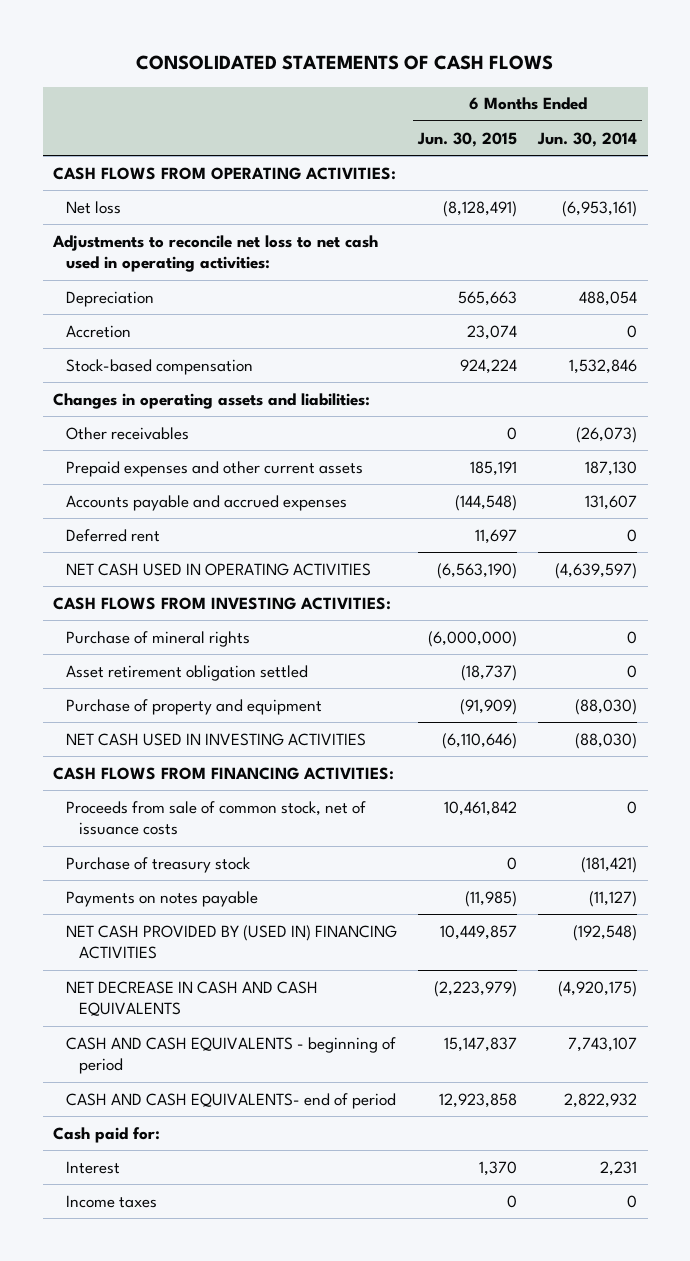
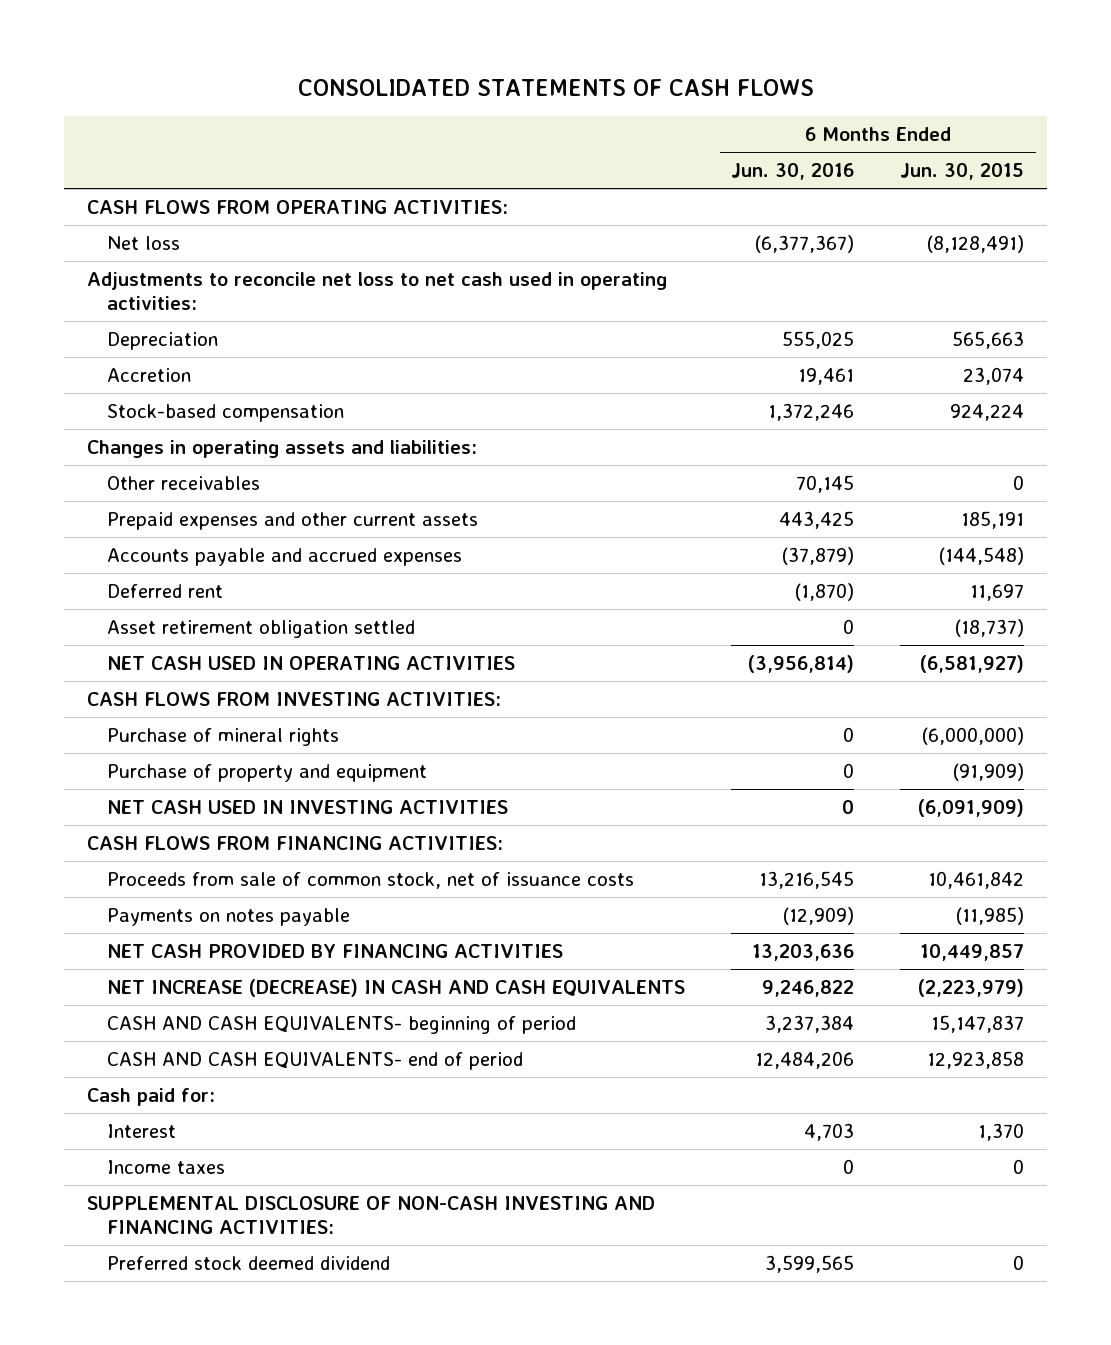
- | 6 Months Ended Jun. 30, 2015 | 6 Months Ended Jun. 30, 2014
+ | 6 Months Ended Jun. 30, 2016 | 6 Months Ended Jun. 30, 2015
- NET CASH USED IN OPERATING ACTIVITIES | (6,563,190) | (4,639,597)
moved up: Asset retirement obligation settled | 0 | (18,737)
+ NET CASH USED IN OPERATING ACTIVITIES | (3,956,814) | (6,581,927)
- NET CASH USED IN INVESTING ACTIVITIES | (6,110,646) | (88,030)
+ NET CASH USED IN INVESTING ACTIVITIES | 0 | (6,091,909)
- Purchase of treasury stock | 0 | (181,421)
- NET CASH PROVIDED BY (USED IN) FINANCING ACTIVITIES | 10,449,857 | (192,548)
- NET DECREASE IN CASH AND CASH EQUIVALENTS | (2,223,979) | (4,920,175)
- CASH AND CASH EQUIVALENTS - beginning of period | 15,147,837 | 7,743,107
+ NET CASH PROVIDED BY FINANCING ACTIVITIES | 13,203,636 | 10,449,857
+ NET INCREASE (DECREASE) IN CASH AND CASH EQUIVALENTS | 9,246,822 | (2,223,979)
+ CASH AND CASH EQUIVALENTS- beginning of period | 3,237,384 | 15,147,837
+ SUPPLEMENTAL DISCLOSURE OF NON-CASH INVESTING AND FINANCING ACTIVITIES:
+ Preferred stock deemed dividend | 3,599,565 | 0

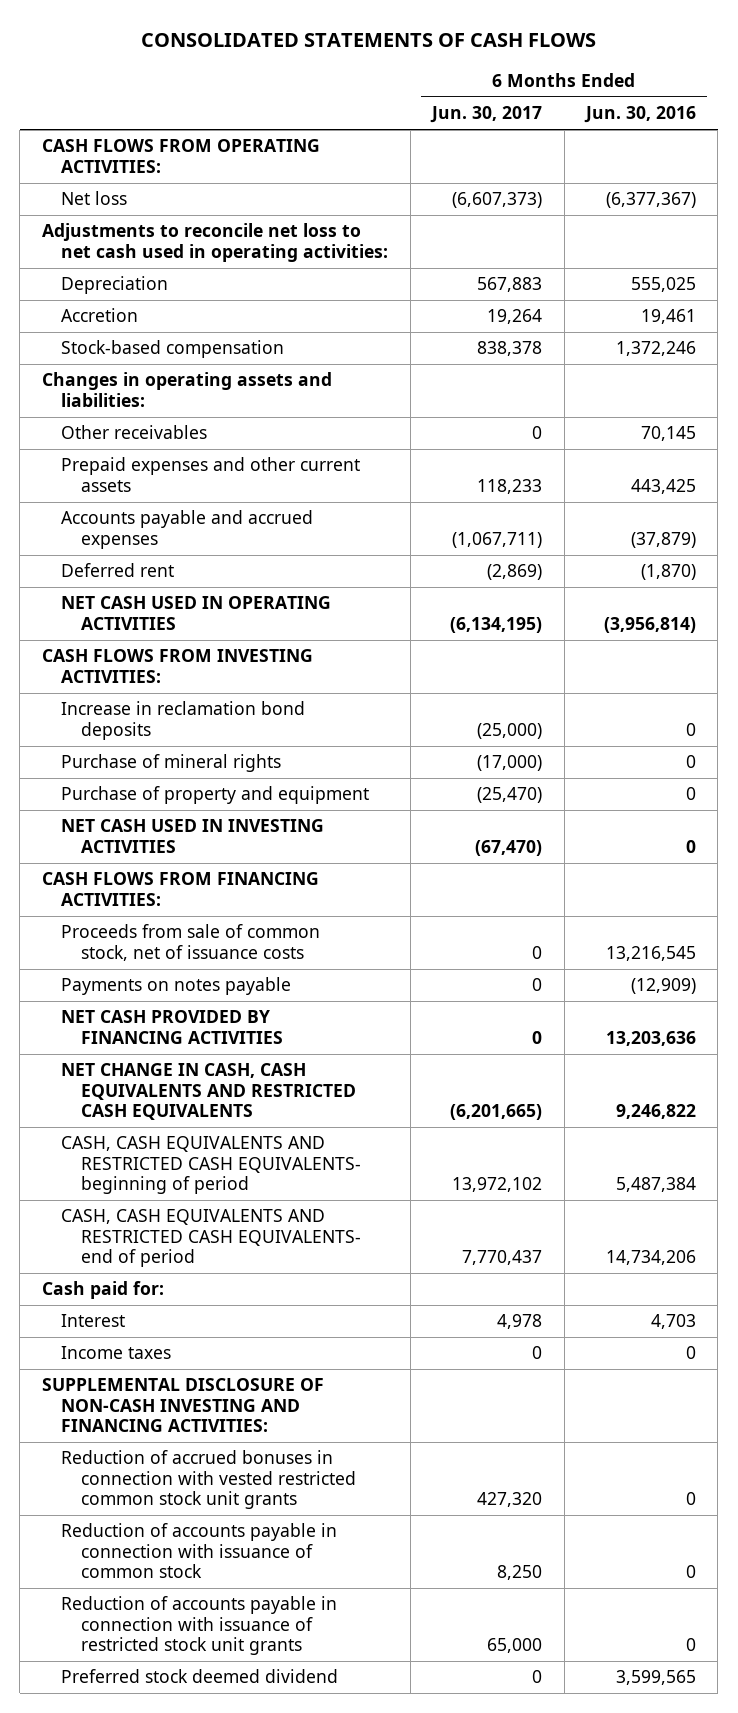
- | 6 Months Ended Jun. 30, 2016 | 6 Months Ended Jun. 30, 2015
+ | 6 Months Ended Jun. 30, 2017 | 6 Months Ended Jun. 30, 2016
- Asset retirement obligation settled | 0 | (18,737)
+ Increase in reclamation bond deposits | (25,000) | 0
- NET INCREASE (DECREASE) IN CASH AND CASH EQUIVALENTS | 9,246,822 | (2,223,979)
- CASH AND CASH EQUIVALENTS- beginning of period | 3,237,384 | 15,147,837
- CASH AND CASH EQUIVALENTS- end of period | 12,484,206 | 12,923,858
+ NET CHANGE IN CASH, CASH EQUIVALENTS AND RESTRICTED CASH EQUIVALENTS | (6,201,665) | 9,246,822
+ CASH, CASH EQUIVALENTS AND RESTRICTED CASH EQUIVALENTS- beginning of period | 13,972,102 | 5,487,384
+ CASH, CASH EQUIVALENTS AND RESTRICTED CASH EQUIVALENTS- end of period | 7,770,437 | 14,734,206
+ Reduction of accrued bonuses in connection with vested restricted common stock unit grants | 427,320 | 0
+ Reduction of accounts payable in connection with issuance of common stock | 8,250 | 0
+ Reduction of accounts payable in connection with issuance of restricted stock unit grants | 65,000 | 0

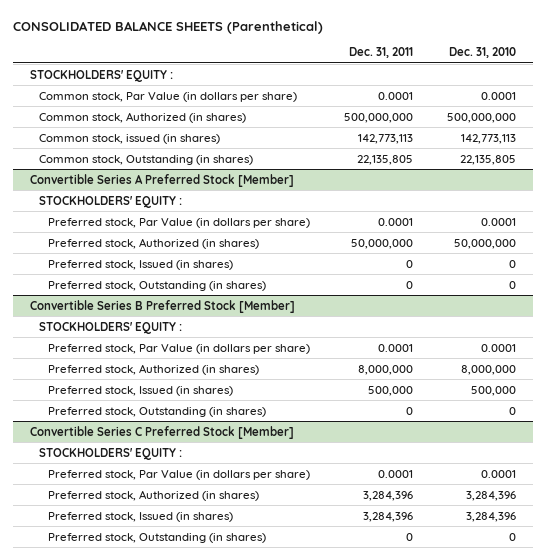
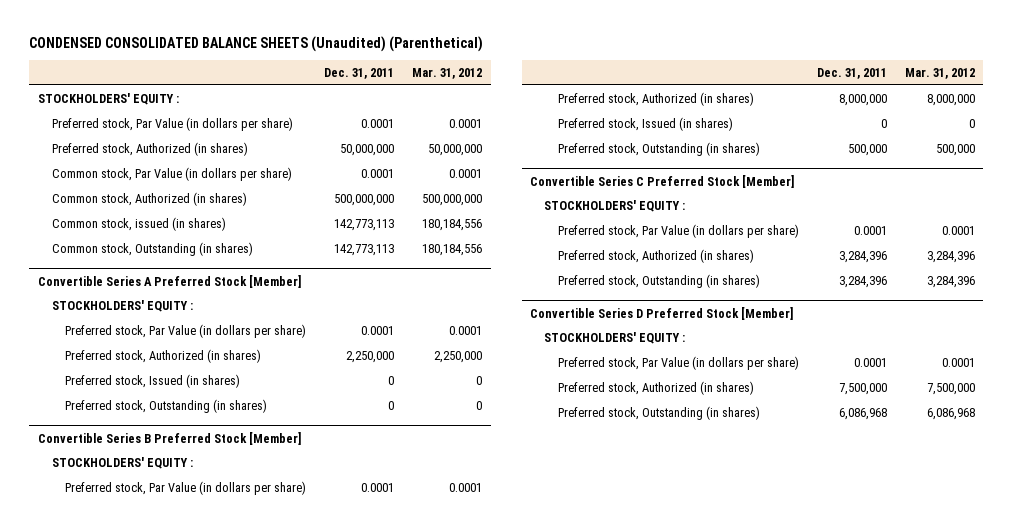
- CONSOLIDATED BALANCE SHEETS (Parenthetical)
+ CONDENSED CONSOLIDATED BALANCE SHEETS (Unaudited) (Parenthetical)
- | Dec. 31, 2011 | Dec. 31, 2010
+ | Dec. 31, 2011 | Mar. 31, 2012
+ Preferred stock, Par Value (in dollars per share) | 0.0001 | 0.0001
+ Preferred stock, Authorized (in shares) | 50,000,000 | 50,000,000
- Common stock, Outstanding (in shares) | 22,135,805 | 22,135,805
+ Common stock, Outstanding (in shares) | 142,773,113 | 180,184,556
@ Convertible Series A Preferred Stock [Member]
- Preferred stock, Authorized (in shares) | 50,000,000 | 50,000,000
+ Preferred stock, Authorized (in shares) | 2,250,000 | 2,250,000
@ Convertible Series B Preferred Stock [Member]
- Preferred stock, Issued (in shares) | 500,000 | 500,000
- Preferred stock, Outstanding (in shares) | 0 | 0
+ Preferred stock, Issued (in shares) | 0 | 0
+ Preferred stock, Outstanding (in shares) | 500,000 | 500,000
@ Convertible Series C Preferred Stock [Member]
- Preferred stock, Issued (in shares) | 3,284,396 | 3,284,396
- Preferred stock, Outstanding (in shares) | 0 | 0
+ Preferred stock, Outstanding (in shares) | 3,284,396 | 3,284,396
+ Convertible Series D Preferred Stock [Member]
+ STOCKHOLDERS' EQUITY :
+ Preferred stock, Par Value (in dollars per share) | 0.0001 | 0.0001
+ Preferred stock, Authorized (in shares) | 7,500,000 | 7,500,000
+ Preferred stock, Outstanding (in shares) | 6,086,968 | 6,086,968

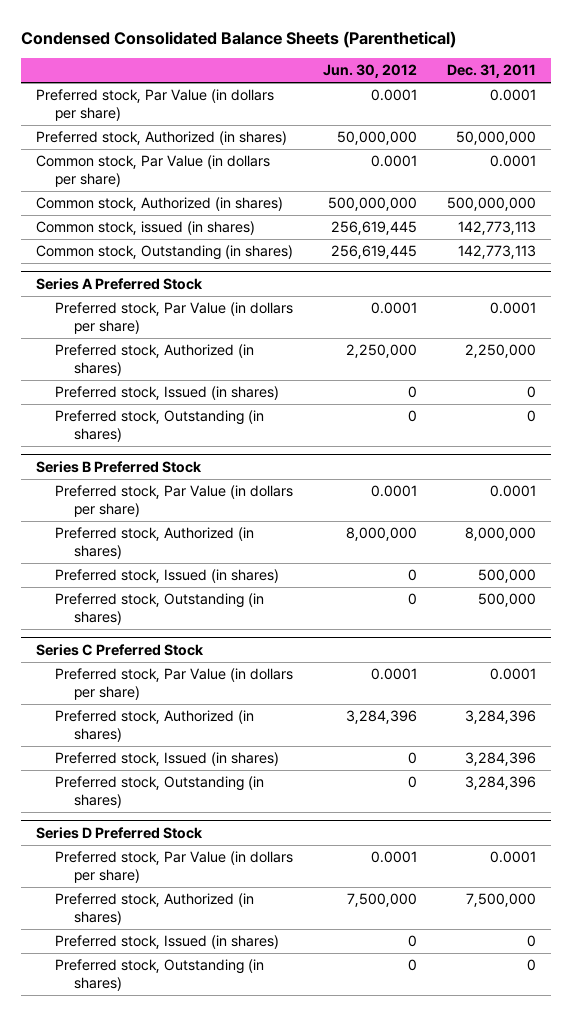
- CONDENSED CONSOLIDATED BALANCE SHEETS (Unaudited) (Parenthetical)
+ Condensed Consolidated Balance Sheets (Parenthetical)
- | Dec. 31, 2011 | Mar. 31, 2012
+ | Jun. 30, 2012 | Dec. 31, 2011
- STOCKHOLDERS' EQUITY :
- Convertible Series A Preferred Stock [Member]
- STOCKHOLDERS' EQUITY :
+ Series A Preferred Stock
- Convertible Series B Preferred Stock [Member]
- STOCKHOLDERS' EQUITY :
+ Series B Preferred Stock
- Preferred stock, Issued (in shares) | 0 | 0
+ Preferred stock, Issued (in shares) | 0 | 500,000
- Convertible Series C Preferred Stock [Member]
- STOCKHOLDERS' EQUITY :
+ Series C Preferred Stock
+ Preferred stock, Issued (in shares) | 0 | 3,284,396
- Convertible Series D Preferred Stock [Member]
- STOCKHOLDERS' EQUITY :
+ Series D Preferred Stock
- Preferred stock, Outstanding (in shares) | 6,086,968 | 6,086,968
+ Preferred stock, Issued (in shares) | 0 | 0
+ Preferred stock, Outstanding (in shares) | 0 | 0

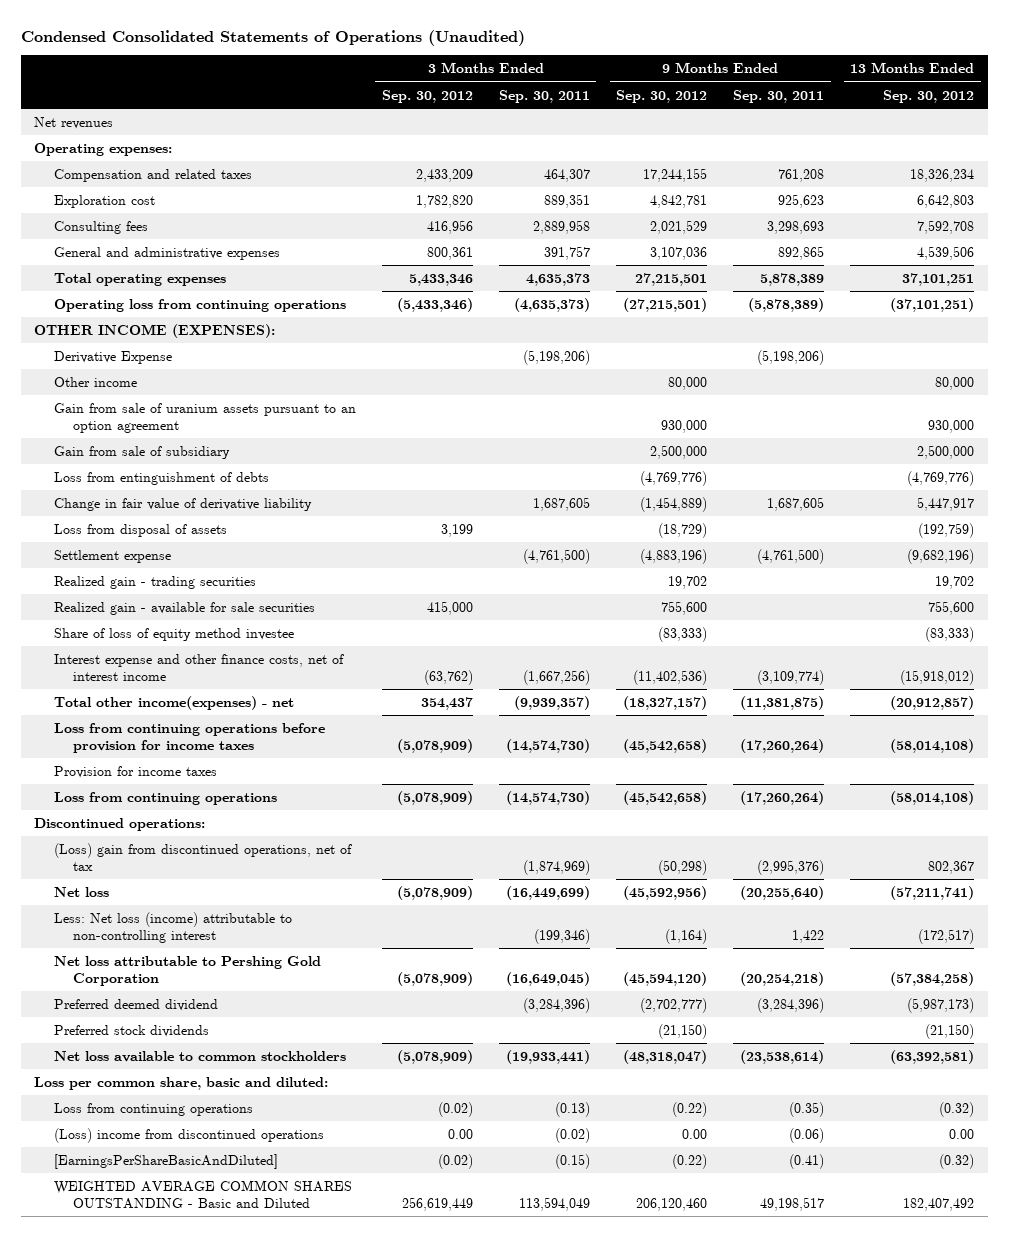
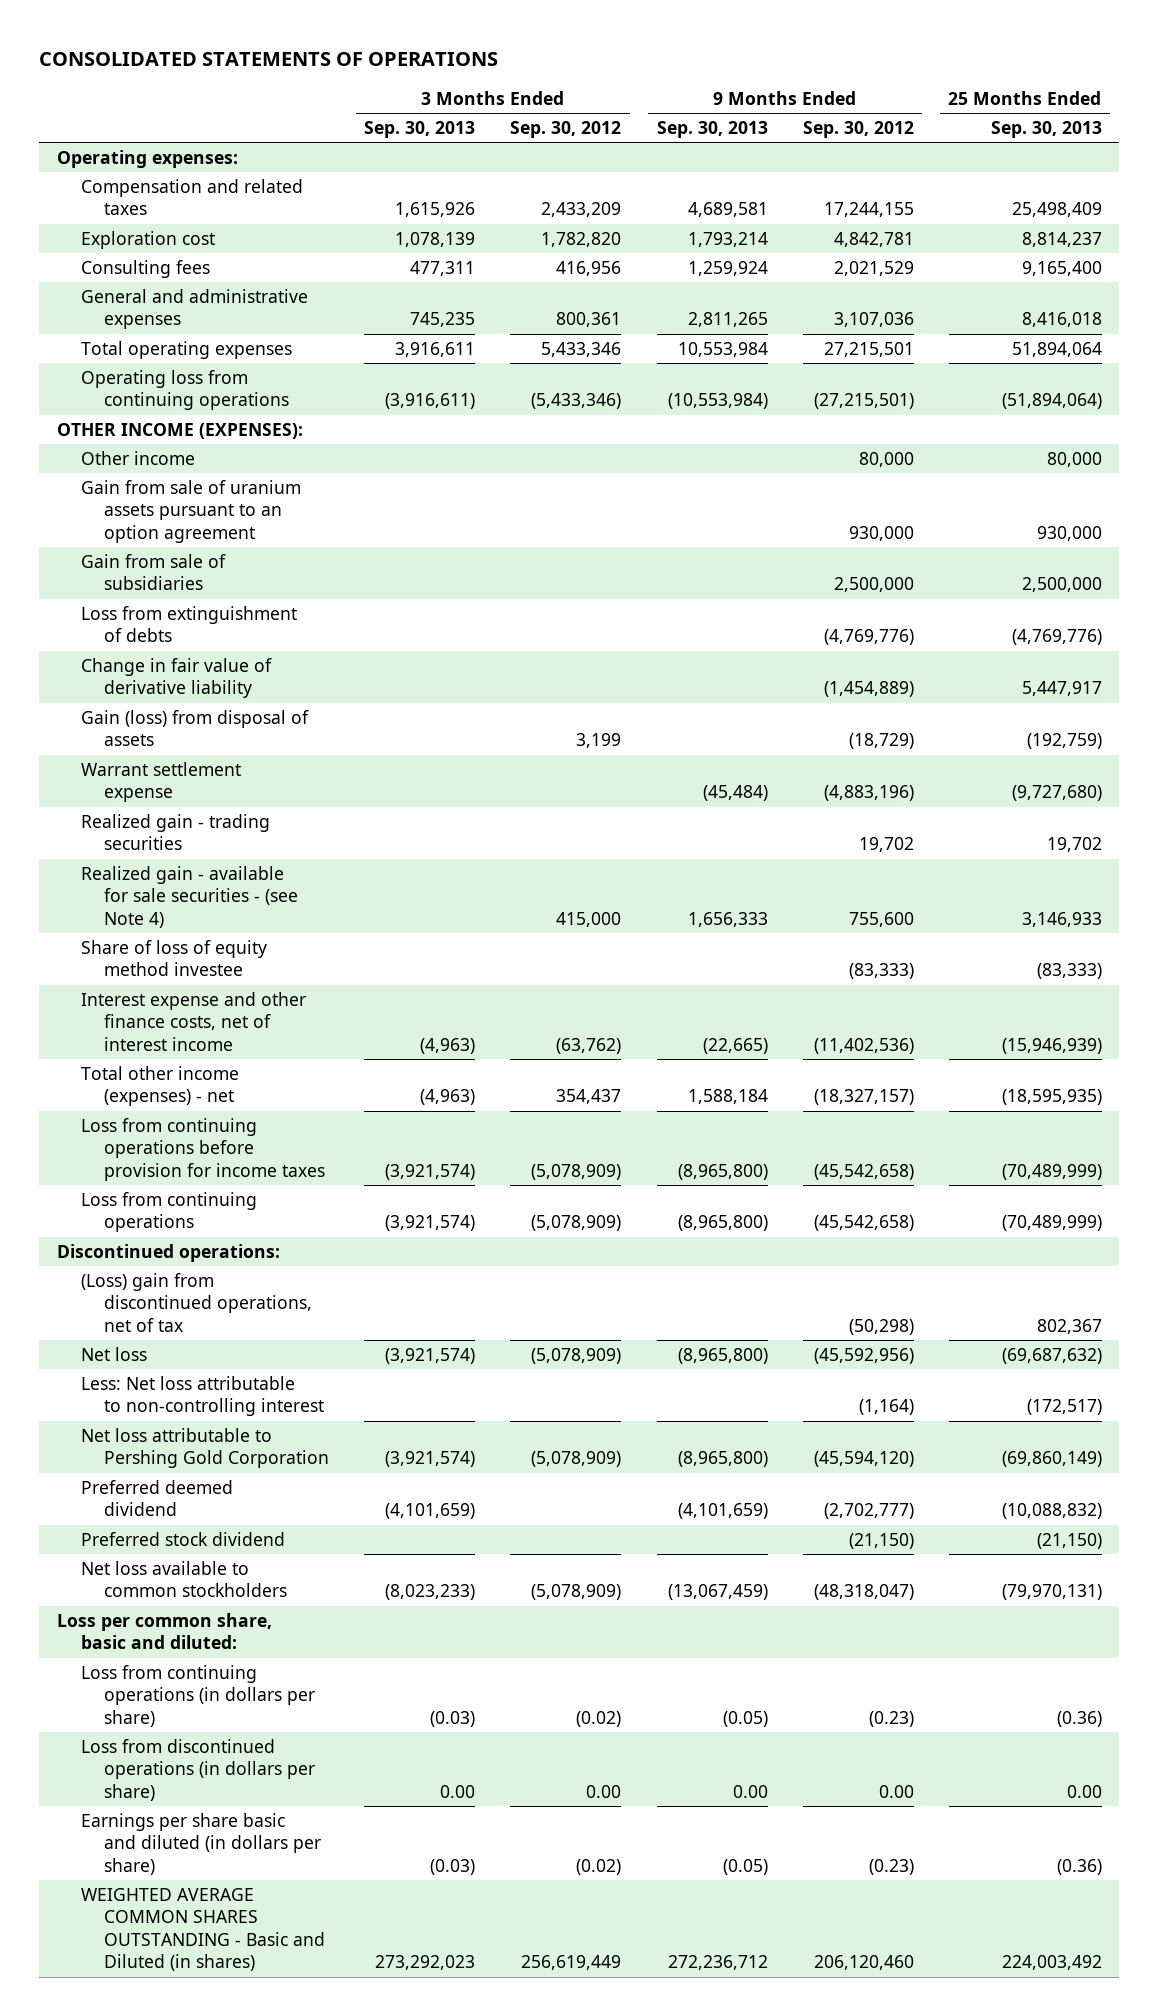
- Condensed Consolidated Statements of Operations (Unaudited)
+ CONSOLIDATED STATEMENTS OF OPERATIONS
- | 3 Months Ended Sep. 30, 2012 | 3 Months Ended Sep. 30, 2011 | 9 Months Ended Sep. 30, 2012 | 9 Months Ended Sep. 30, 2011 | 13 Months Ended Sep. 30, 2012
+ | 3 Months Ended Sep. 30, 2013 | 3 Months Ended Sep. 30, 2012 | 9 Months Ended Sep. 30, 2013 | 9 Months Ended Sep. 30, 2012 | 25 Months Ended Sep. 30, 2013
- Net revenues
- Derivative Expense | | (5,198,206) | | (5,198,206) |
- Gain from sale of subsidiary | | | 2,500,000 | | 2,500,000
- Loss from entinguishment of debts | | | (4,769,776) | | (4,769,776)
+ Gain from sale of subsidiaries | | | | 2,500,000 | 2,500,000
+ Loss from extinguishment of debts | | | | (4,769,776) | (4,769,776)
- Loss from disposal of assets | 3,199 | | (18,729) | | (192,759)
- Settlement expense | | (4,761,500) | (4,883,196) | (4,761,500) | (9,682,196)
+ Gain (loss) from disposal of assets | | 3,199 | | (18,729) | (192,759)
+ Warrant settlement expense | | | (45,484) | (4,883,196) | (9,727,680)
- Realized gain - available for sale securities | 415,000 | | 755,600 | | 755,600
+ Realized gain - available for sale securities - (see Note 4) | | 415,000 | 1,656,333 | 755,600 | 3,146,933
- Total other income(expenses) - net | 354,437 | (9,939,357) | (18,327,157) | (11,381,875) | (20,912,857)
+ Total other income (expenses) - net | (4,963) | 354,437 | 1,588,184 | (18,327,157) | (18,595,935)
- Provision for income taxes
- Less: Net loss (income) attributable to non-controlling interest | | (199,346) | (1,164) | 1,422 | (172,517)
+ Less: Net loss attributable to non-controlling interest | | | | (1,164) | (172,517)
- Preferred stock dividends | | | (21,150) | | (21,150)
+ Preferred stock dividend | | | | (21,150) | (21,150)
- Loss from continuing operations | (0.02) | (0.13) | (0.22) | (0.35) | (0.32)
- (Loss) income from discontinued operations | 0.00 | (0.02) | 0.00 | (0.06) | 0.00
- [EarningsPerShareBasicAndDiluted] | (0.02) | (0.15) | (0.22) | (0.41) | (0.32)
- WEIGHTED AVERAGE COMMON SHARES OUTSTANDING - Basic and Diluted | 256,619,449 | 113,594,049 | 206,120,460 | 49,198,517 | 182,407,492
+ Loss from continuing operations (in dollars per share) | (0.03) | (0.02) | (0.05) | (0.23) | (0.36)
+ Loss from discontinued operations (in dollars per share) | 0.00 | 0.00 | 0.00 | 0.00 | 0.00
+ Earnings per share basic and diluted (in dollars per share) | (0.03) | (0.02) | (0.05) | (0.23) | (0.36)
+ WEIGHTED AVERAGE COMMON SHARES OUTSTANDING - Basic and Diluted (in shares) | 273,292,023 | 256,619,449 | 272,236,712 | 206,120,460 | 224,003,492

